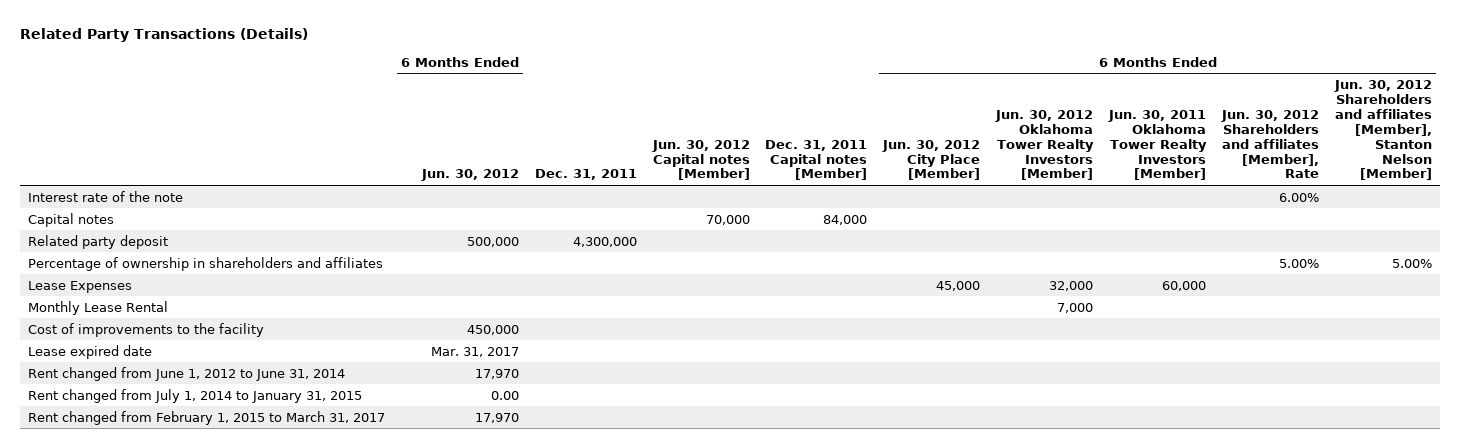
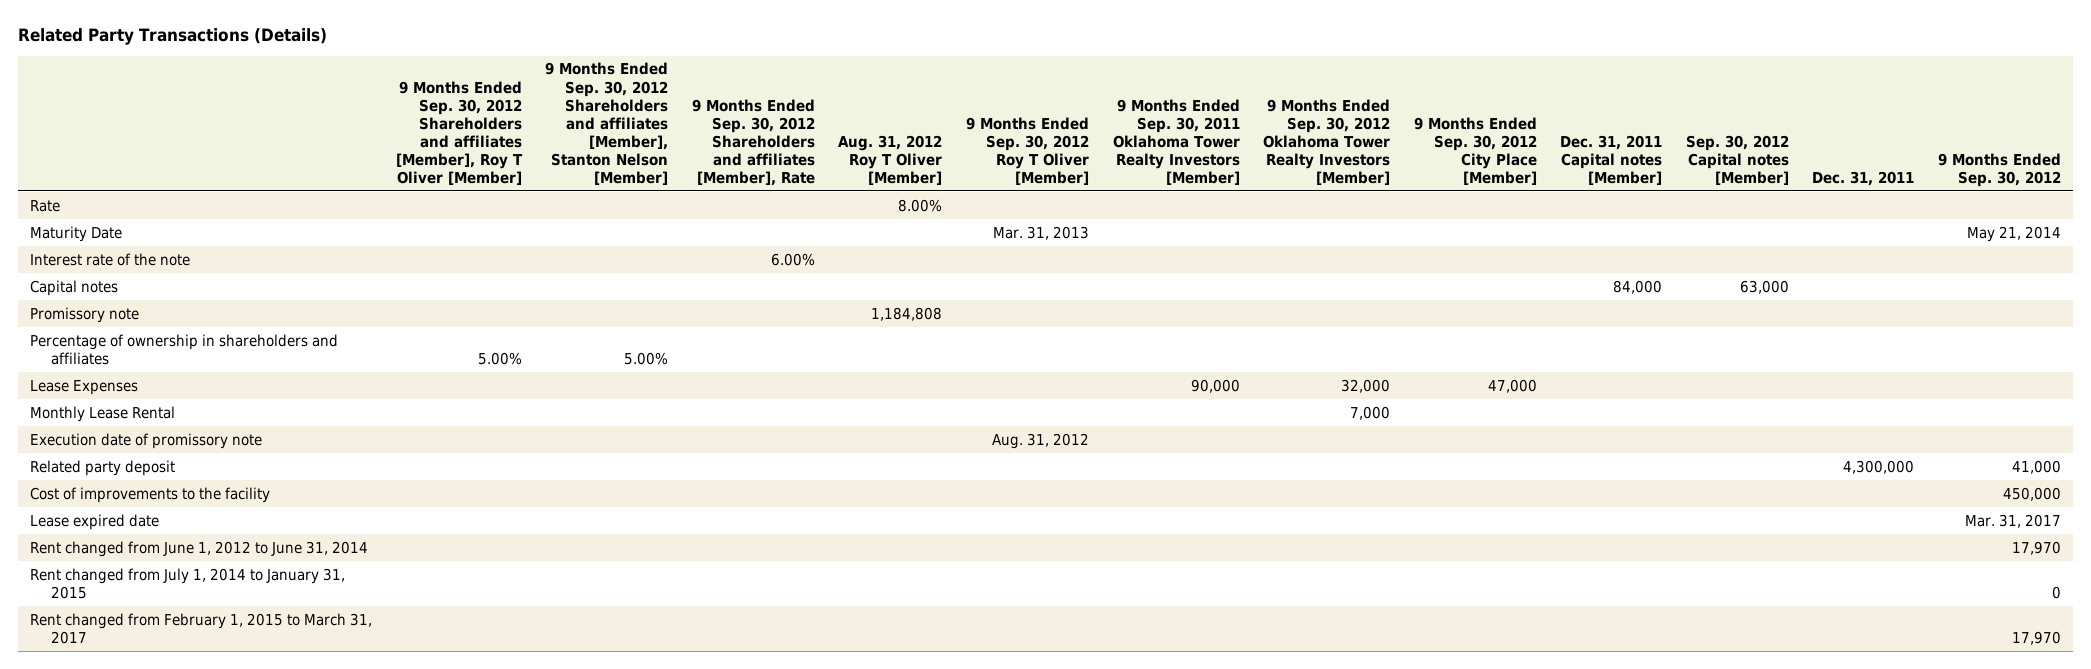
- | 6 Months Ended Jun. 30, 2012 | Dec. 31, 2011 | Jun. 30, 2012 Capital notes [Member] | Dec. 31, 2011 Capital notes [Member] | 6 Months Ended Jun. 30, 2012 City Place [Member] | 6 Months Ended Jun. 30, 2012 Oklahoma Tower Realty Investors [Member] | 6 Months Ended Jun. 30, 2011 Oklahoma Tower Realty Investors [Member] | 6 Months Ended Jun. 30, 2012 Shareholders and affiliates [Member], Rate | 6 Months Ended Jun. 30, 2012 Shareholders and affiliates [Member], Stanton Nelson [Member]
+ | 9 Months Ended Sep. 30, 2012 Shareholders and affiliates [Member], Roy T Oliver [Member] | 9 Months Ended Sep. 30, 2012 Shareholders and affiliates [Member], Stanton Nelson [Member] | 9 Months Ended Sep. 30, 2012 Shareholders and affiliates [Member], Rate | Aug. 31, 2012 Roy T Oliver [Member] | 9 Months Ended Sep. 30, 2012 Roy T Oliver [Member] | 9 Months Ended Sep. 30, 2011 Oklahoma Tower Realty Investors [Member] | 9 Months Ended Sep. 30, 2012 Oklahoma Tower Realty Investors [Member] | 9 Months Ended Sep. 30, 2012 City Place [Member] | Dec. 31, 2011 Capital notes [Member] | Sep. 30, 2012 Capital notes [Member] | Dec. 31, 2011 | 9 Months Ended Sep. 30, 2012
+ Rate | | | | 8.00% | | | | | | | |
+ Maturity Date | | | | | Mar. 31, 2013 | | | | | | | May 21, 2014
+ Promissory note | | | | 1,184,808 | | | | | | | |
+ Execution date of promissory note | | | | | Aug. 31, 2012 | | | | | | |
moved down: Related party deposit | | | | | | | | | | | 4,300,000 | 41,000

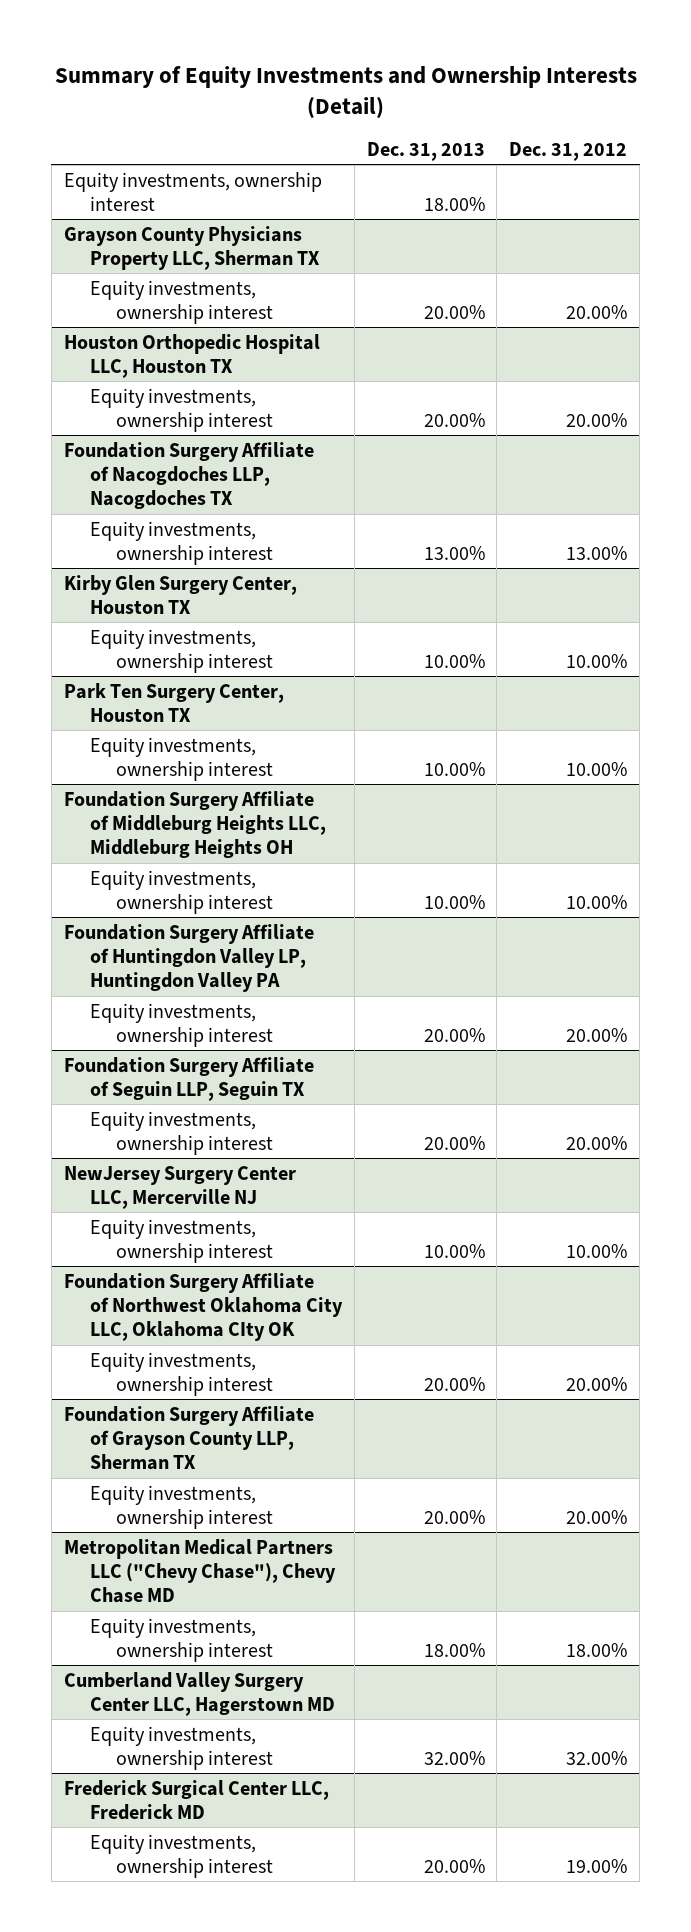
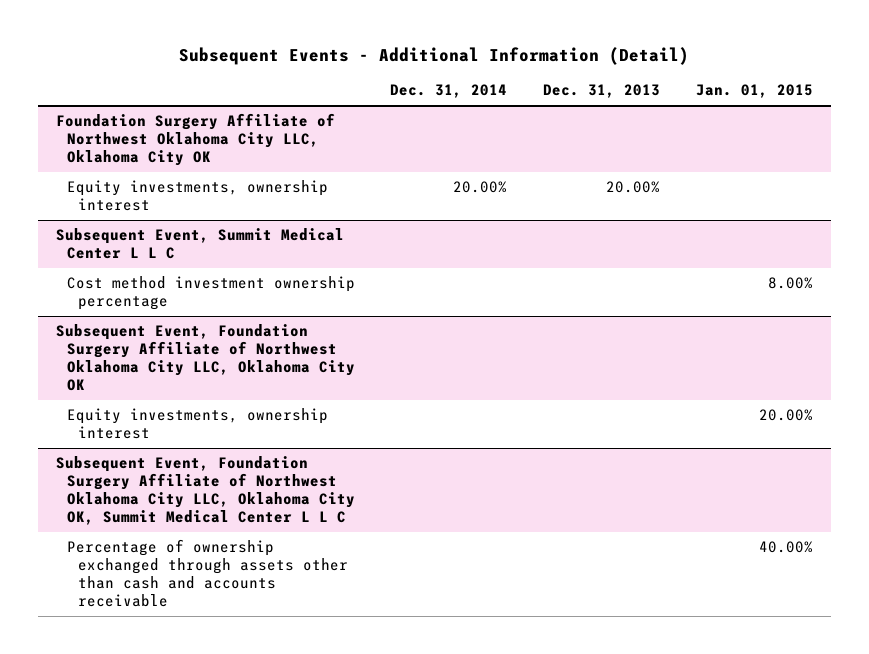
- Summary of Equity Investments and Ownership Interests (Detail)
+ Subsequent Events - Additional Information (Detail)
- | Dec. 31, 2013 | Dec. 31, 2012
+ | Dec. 31, 2014 | Dec. 31, 2013 | Jan. 01, 2015
- Equity investments, ownership interest | 18.00% |
- Grayson County Physicians Property LLC, Sherman TX
- Equity investments, ownership interest | 20.00% | 20.00%
- Houston Orthopedic Hospital LLC, Houston TX
- Equity investments, ownership interest | 20.00% | 20.00%
- Foundation Surgery Affiliate of Nacogdoches LLP, Nacogdoches TX
- Equity investments, ownership interest | 13.00% | 13.00%
- Kirby Glen Surgery Center, Houston TX
- Equity investments, ownership interest | 10.00% | 10.00%
- Park Ten Surgery Center, Houston TX
- Equity investments, ownership interest | 10.00% | 10.00%
- Foundation Surgery Affiliate of Middleburg Heights LLC, Middleburg Heights OH
- Equity investments, ownership interest | 10.00% | 10.00%
- Foundation Surgery Affiliate of Huntingdon Valley LP, Huntingdon Valley PA
- Equity investments, ownership interest | 20.00% | 20.00%
- Foundation Surgery Affiliate of Seguin LLP, Seguin TX
- Equity investments, ownership interest | 20.00% | 20.00%
- NewJersey Surgery Center LLC, Mercerville NJ
- Equity investments, ownership interest | 10.00% | 10.00%
- Foundation Surgery Affiliate of Northwest Oklahoma City LLC, Oklahoma CIty OK
+ Foundation Surgery Affiliate of Northwest Oklahoma City LLC, Oklahoma City OK
- Foundation Surgery Affiliate of Grayson County LLP, Sherman TX
- Equity investments, ownership interest | 20.00% | 20.00%
- Metropolitan Medical Partners LLC ("Chevy Chase"), Chevy Chase MD
- Equity investments, ownership interest | 18.00% | 18.00%
- Cumberland Valley Surgery Center LLC, Hagerstown MD
- Equity investments, ownership interest | 32.00% | 32.00%
- Frederick Surgical Center LLC, Frederick MD
- Equity investments, ownership interest | 20.00% | 19.00%
+ Subsequent Event, Summit Medical Center L L C
+ Cost method investment ownership percentage | | | 8.00%
+ Subsequent Event, Foundation Surgery Affiliate of Northwest Oklahoma City LLC, Oklahoma City OK
+ Equity investments, ownership interest | | | 20.00%
+ Subsequent Event, Foundation Surgery Affiliate of Northwest Oklahoma City LLC, Oklahoma City OK, Summit Medical Center L L C
+ Percentage of ownership exchanged through assets other than cash and accounts receivable | | | 40.00%

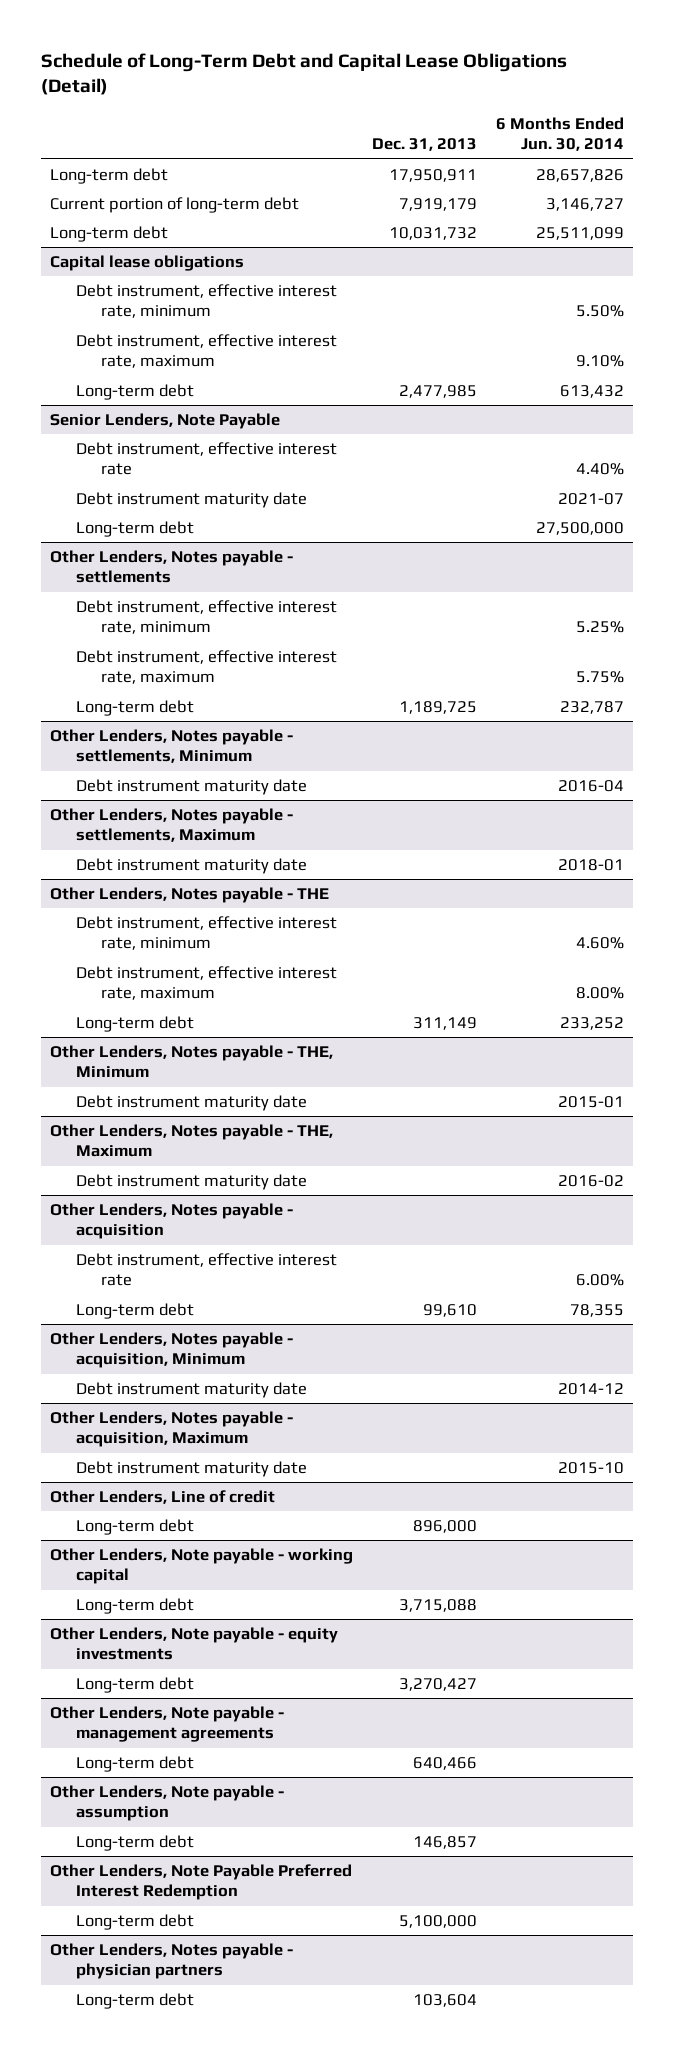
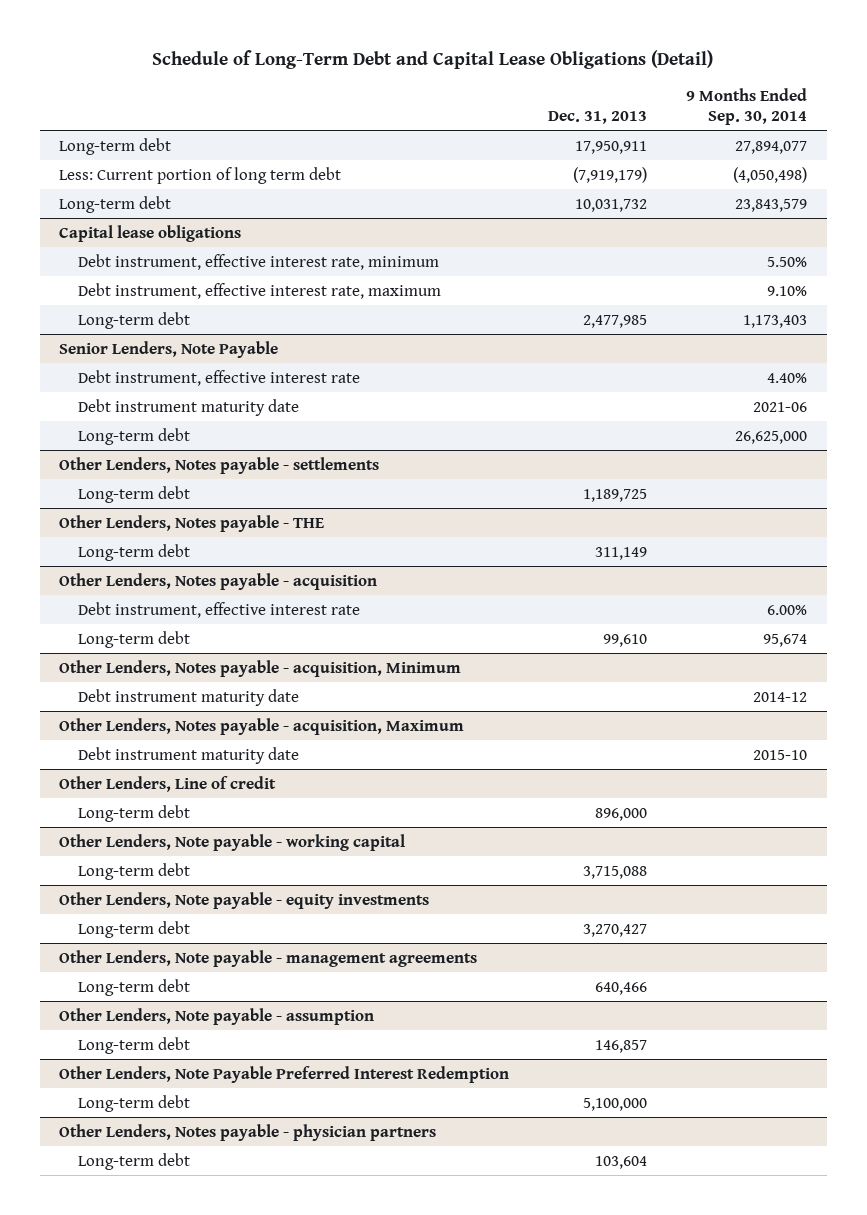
- | Dec. 31, 2013 | 6 Months Ended Jun. 30, 2014
+ | Dec. 31, 2013 | 9 Months Ended Sep. 30, 2014
- Current portion of long-term debt | 7,919,179 | 3,146,727
+ Less: Current portion of long term debt | (7,919,179) | (4,050,498)
@ Other Lenders, Notes payable - settlements
- Debt instrument, effective interest rate, minimum | | 5.25%
- Debt instrument, effective interest rate, maximum | | 5.75%
- Other Lenders, Notes payable - settlements, Minimum
- Debt instrument maturity date | | 2016-04
- Other Lenders, Notes payable - settlements, Maximum
- Debt instrument maturity date | | 2018-01
@ Other Lenders, Notes payable - THE
- Debt instrument, effective interest rate, minimum | | 4.60%
- Debt instrument, effective interest rate, maximum | | 8.00%
- Other Lenders, Notes payable - THE, Minimum
- Debt instrument maturity date | | 2015-01
- Other Lenders, Notes payable - THE, Maximum
- Debt instrument maturity date | | 2016-02

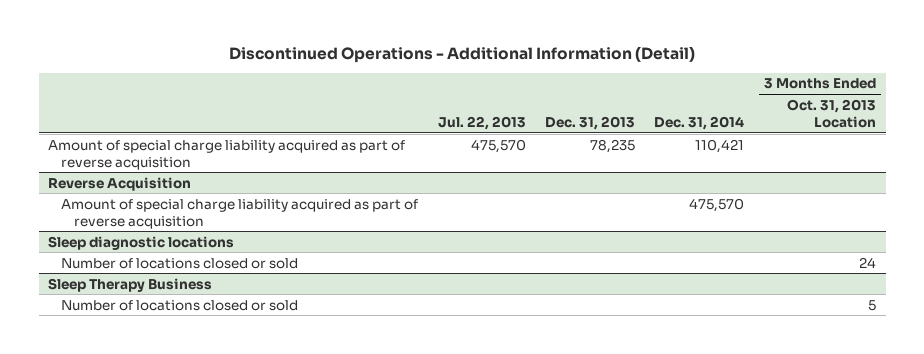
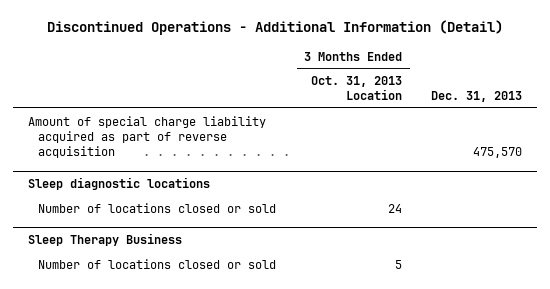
- | Jul. 22, 2013 | Dec. 31, 2013 | Dec. 31, 2014 | 3 Months Ended Oct. 31, 2013 Location
+ | 3 Months Ended Oct. 31, 2013 Location | Dec. 31, 2013
- Amount of special charge liability acquired as part of reverse acquisition | 475,570 | 78,235 | 110,421 |
- Reverse Acquisition
- Amount of special charge liability acquired as part of reverse acquisition | | | 475,570 |
+ Amount of special charge liability acquired as part of reverse acquisition | | 475,570

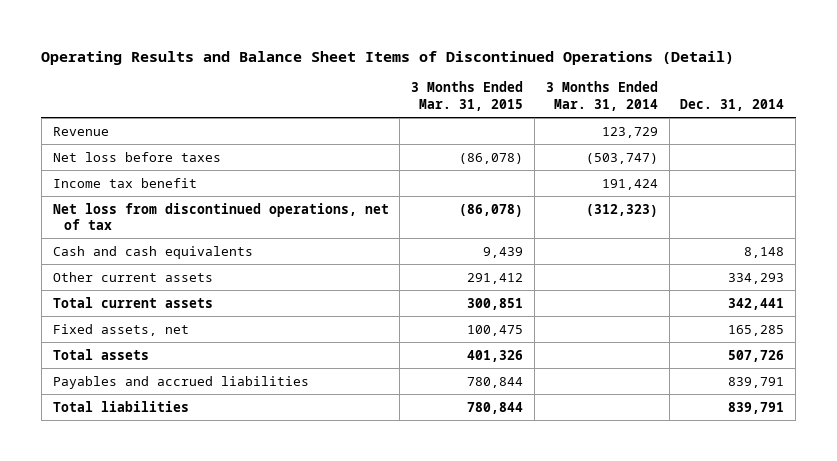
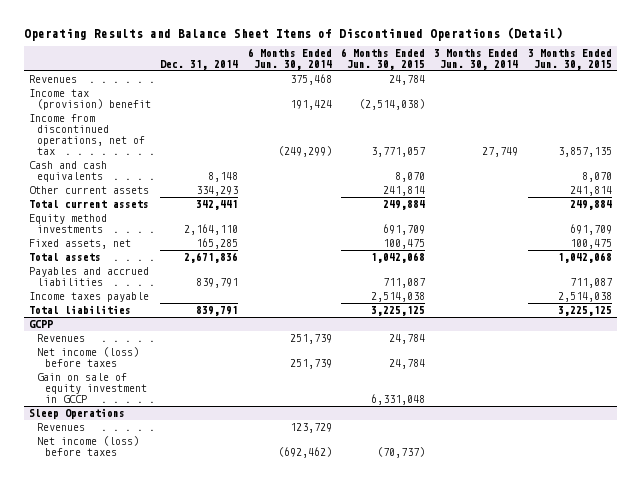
- | 3 Months Ended Mar. 31, 2015 | 3 Months Ended Mar. 31, 2014 | Dec. 31, 2014
+ | Dec. 31, 2014 | 6 Months Ended Jun. 30, 2014 | 6 Months Ended Jun. 30, 2015 | 3 Months Ended Jun. 30, 2014 | 3 Months Ended Jun. 30, 2015
- Revenue | | 123,729 |
- Net loss before taxes | (86,078) | (503,747) |
- Income tax benefit | | 191,424 |
- Net loss from discontinued operations, net of tax | (86,078) | (312,323) |
+ Revenues | | 375,468 | 24,784 | |
+ Income tax (provision) benefit | | 191,424 | (2,514,038) | |
+ Income from discontinued operations, net of tax | | (249,299) | 3,771,057 | 27,749 | 3,857,135
+ Equity method investments | 2,164,110 | | 691,709 | | 691,709
- Total assets | 401,326 | | 507,726
+ Total assets | 2,671,836 | | 1,042,068 | | 1,042,068
+ Income taxes payable | | | 2,514,038 | | 2,514,038
+ GCPP
+ Revenues | | 251,739 | 24,784 | |
+ Net income (loss) before taxes | | 251,739 | 24,784 | |
+ Gain on sale of equity investment in GCCP | | | 6,331,048 | |
+ Sleep Operations
+ Revenues | | 123,729 | | |
+ Net income (loss) before taxes | | (692,462) | (70,737) | |

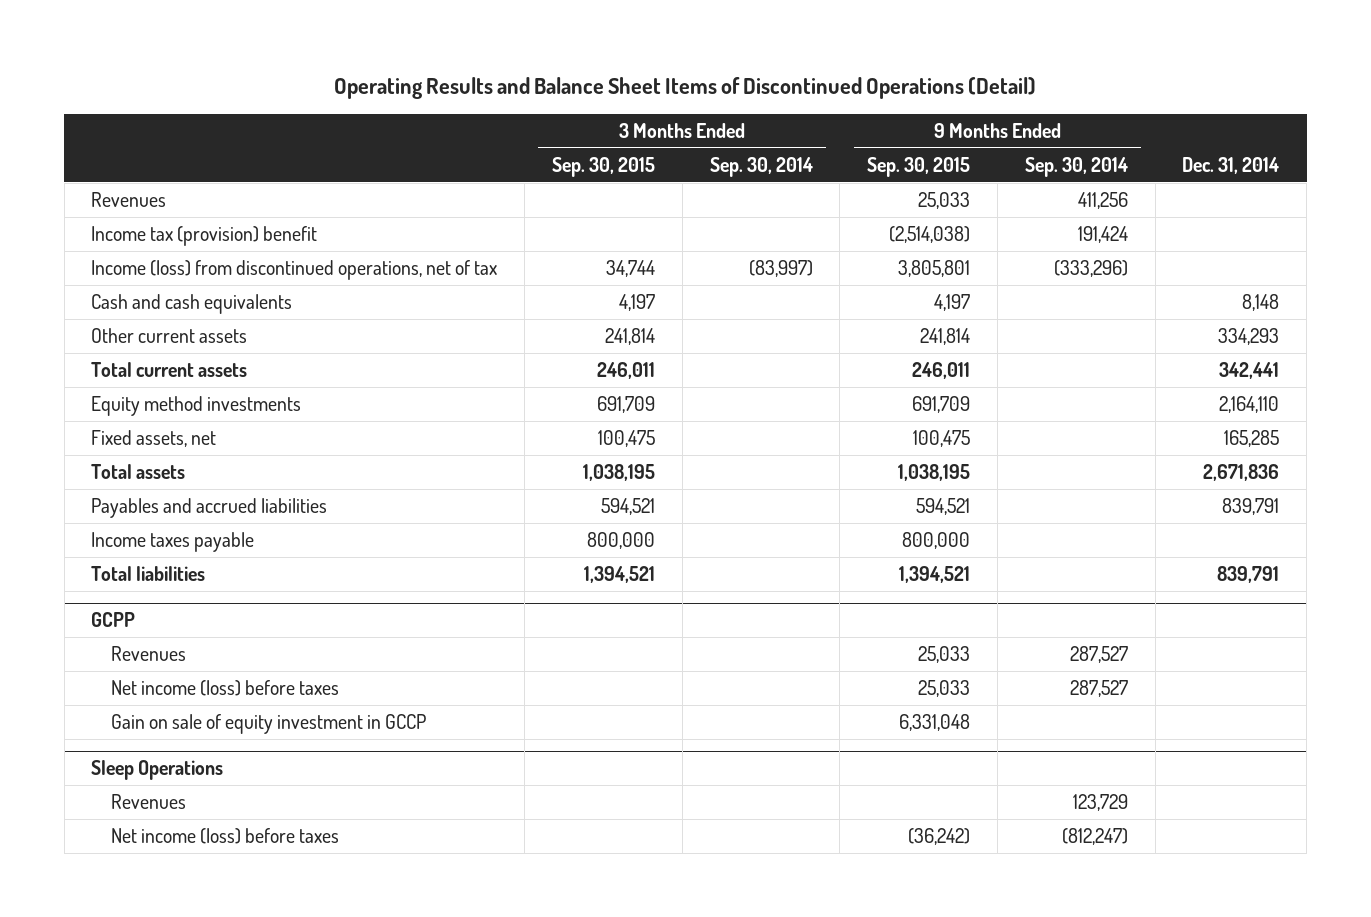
- | Dec. 31, 2014 | 6 Months Ended Jun. 30, 2014 | 6 Months Ended Jun. 30, 2015 | 3 Months Ended Jun. 30, 2014 | 3 Months Ended Jun. 30, 2015
+ | 3 Months Ended Sep. 30, 2015 | 3 Months Ended Sep. 30, 2014 | 9 Months Ended Sep. 30, 2015 | 9 Months Ended Sep. 30, 2014 | Dec. 31, 2014
- Income from discontinued operations, net of tax | | (249,299) | 3,771,057 | 27,749 | 3,857,135
+ Income (loss) from discontinued operations, net of tax | 34,744 | (83,997) | 3,805,801 | (333,296) |

